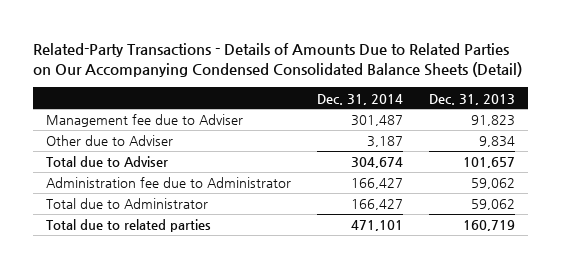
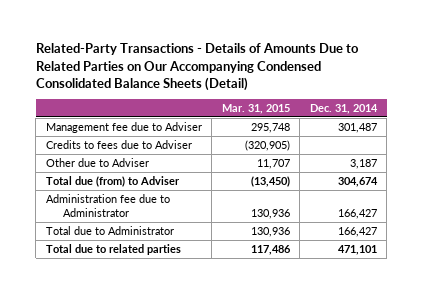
- | Dec. 31, 2014 | Dec. 31, 2013
+ | Mar. 31, 2015 | Dec. 31, 2014
+ Credits to fees due to Adviser | (320,905) |
- Total due to Adviser | 304,674 | 101,657
+ Total due (from) to Adviser | (13,450) | 304,674

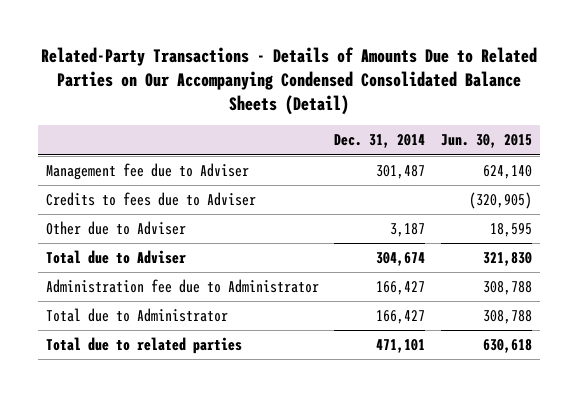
- | Mar. 31, 2015 | Dec. 31, 2014
+ | Dec. 31, 2014 | Jun. 30, 2015
- Total due (from) to Adviser | (13,450) | 304,674
+ Total due to Adviser | 304,674 | 321,830

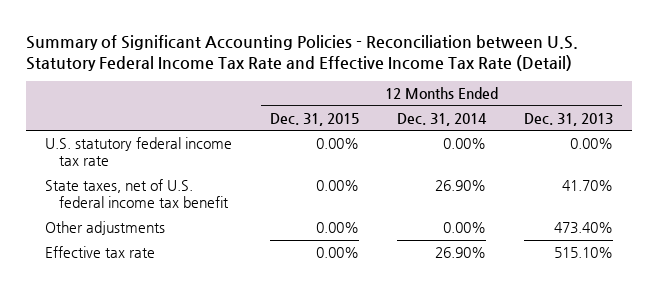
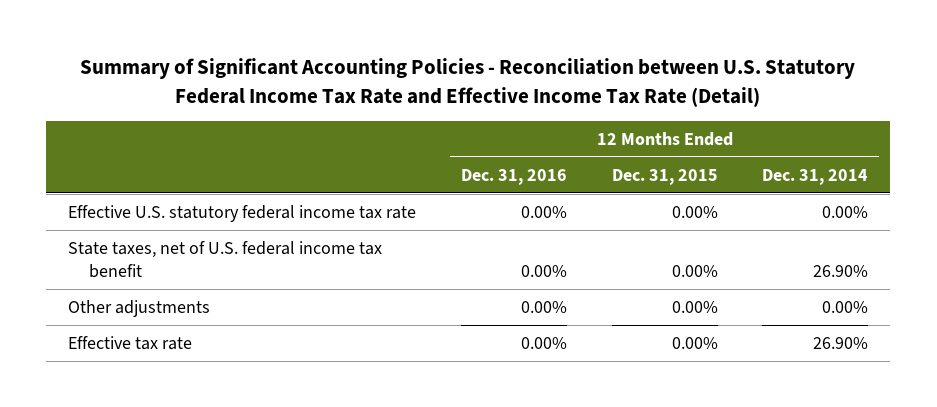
- | 12 Months Ended Dec. 31, 2015 | 12 Months Ended Dec. 31, 2014 | 12 Months Ended Dec. 31, 2013
+ | 12 Months Ended Dec. 31, 2016 | 12 Months Ended Dec. 31, 2015 | 12 Months Ended Dec. 31, 2014
- U.S. statutory federal income tax rate | 0.00% | 0.00% | 0.00%
+ Effective U.S. statutory federal income tax rate | 0.00% | 0.00% | 0.00%

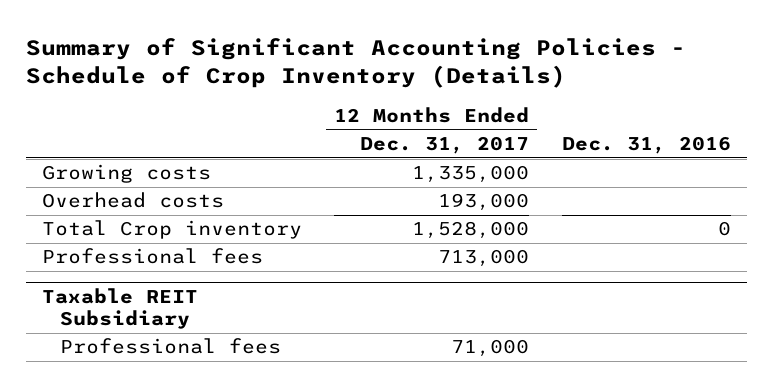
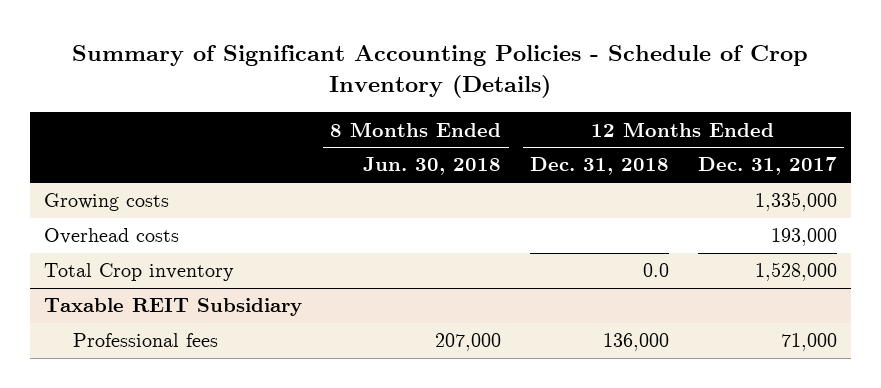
- | 12 Months Ended Dec. 31, 2017 | Dec. 31, 2016
+ | 8 Months Ended Jun. 30, 2018 | 12 Months Ended Dec. 31, 2018 | 12 Months Ended Dec. 31, 2017
- Professional fees | 713,000 |

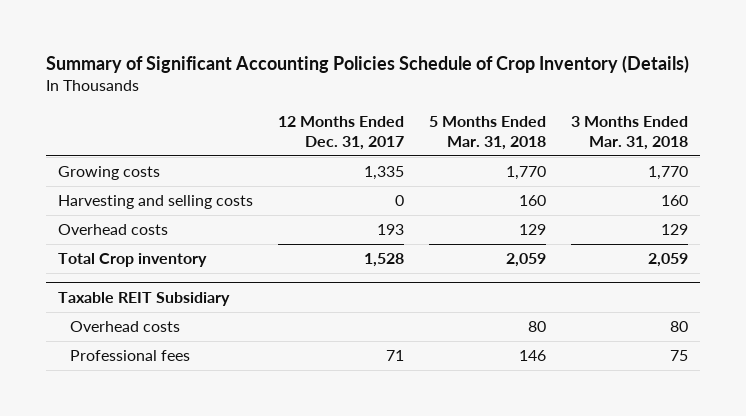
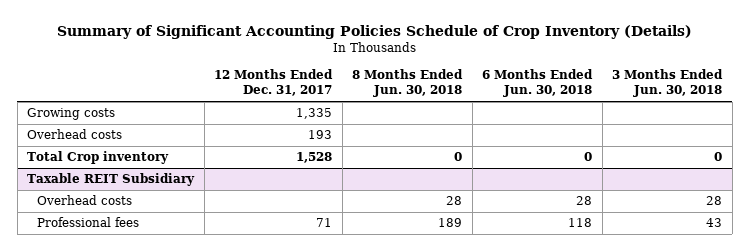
- | 12 Months Ended Dec. 31, 2017 | 5 Months Ended Mar. 31, 2018 | 3 Months Ended Mar. 31, 2018
+ | 12 Months Ended Dec. 31, 2017 | 8 Months Ended Jun. 30, 2018 | 6 Months Ended Jun. 30, 2018 | 3 Months Ended Jun. 30, 2018
- Harvesting and selling costs | 0 | 160 | 160

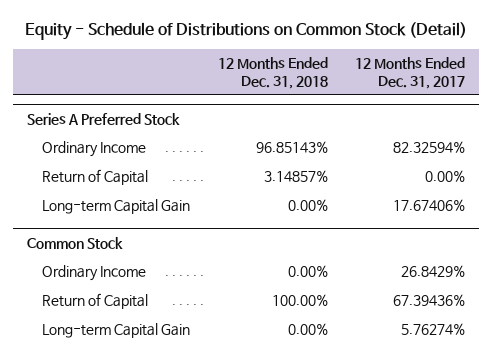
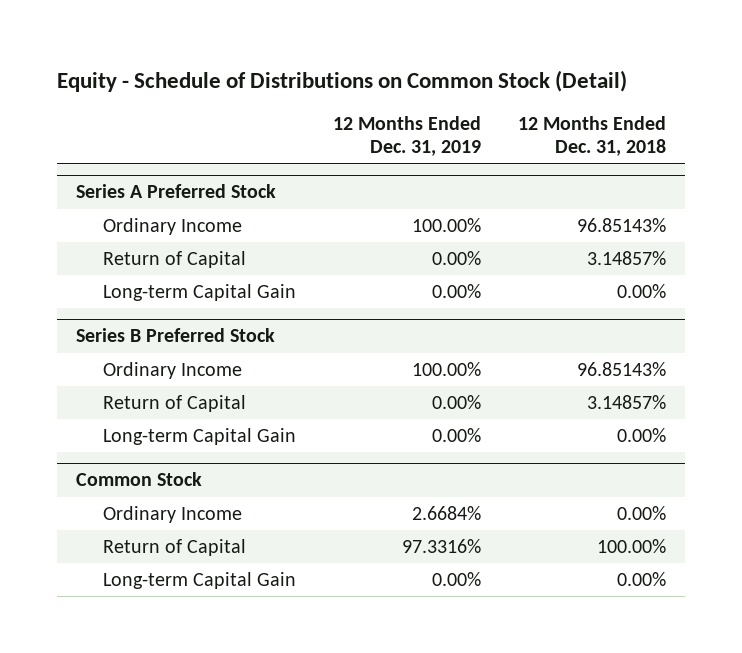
- | 12 Months Ended Dec. 31, 2018 | 12 Months Ended Dec. 31, 2017
+ | 12 Months Ended Dec. 31, 2019 | 12 Months Ended Dec. 31, 2018
+ Series B Preferred Stock
+ Ordinary Income | 100.00% | 96.85143%
+ Return of Capital | 0.00% | 3.14857%
+ Long-term Capital Gain | 0.00% | 0.00%

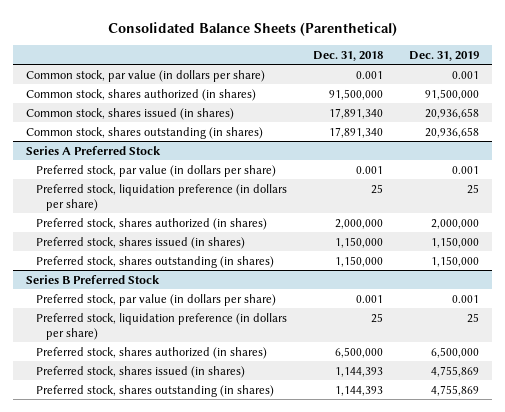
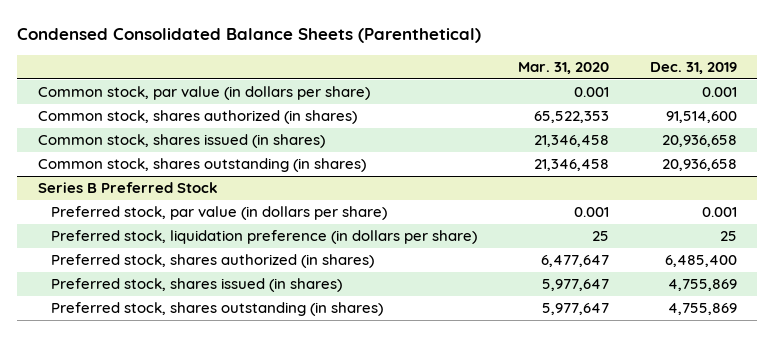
- Consolidated Balance Sheets (Parenthetical)
+ Condensed Consolidated Balance Sheets (Parenthetical)
- | Dec. 31, 2018 | Dec. 31, 2019
+ | Mar. 31, 2020 | Dec. 31, 2019
- Common stock, shares authorized (in shares) | 91,500,000 | 91,500,000
+ Common stock, shares authorized (in shares) | 65,522,353 | 91,514,600
- Series A Preferred Stock
- Preferred stock, par value (in dollars per share) | 0.001 | 0.001
- Preferred stock, liquidation preference (in dollars per share) | 25 | 25
- Preferred stock, shares authorized (in shares) | 2,000,000 | 2,000,000
- Preferred stock, shares issued (in shares) | 1,150,000 | 1,150,000
- Preferred stock, shares outstanding (in shares) | 1,150,000 | 1,150,000
@ Series B Preferred Stock
- Preferred stock, shares authorized (in shares) | 6,500,000 | 6,500,000
+ Preferred stock, shares authorized (in shares) | 6,477,647 | 6,485,400

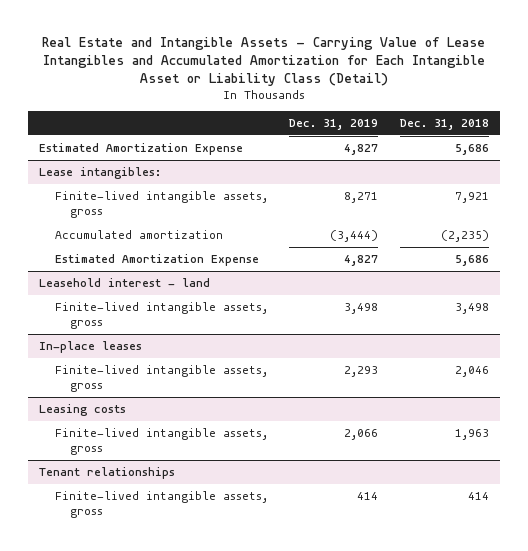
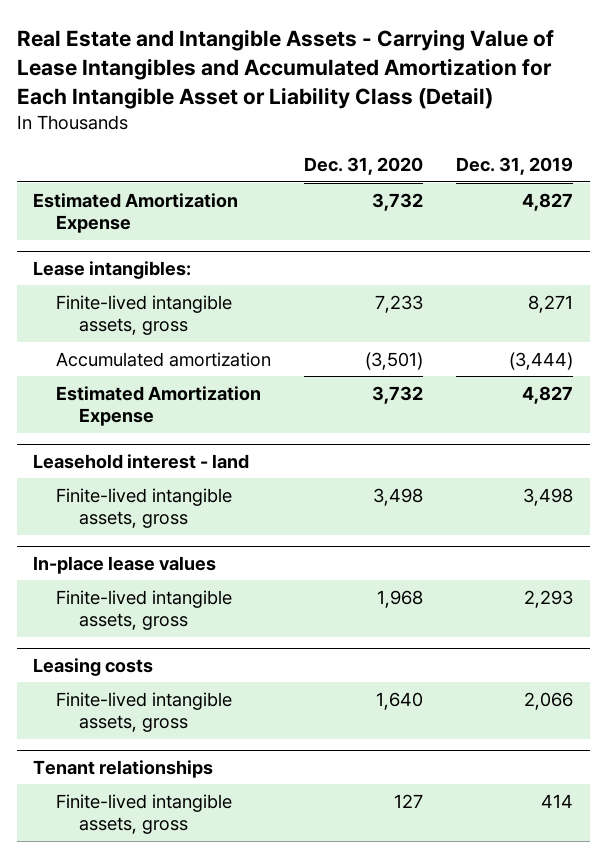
- | Dec. 31, 2019 | Dec. 31, 2018
+ | Dec. 31, 2020 | Dec. 31, 2019
- In-place leases
+ In-place lease values

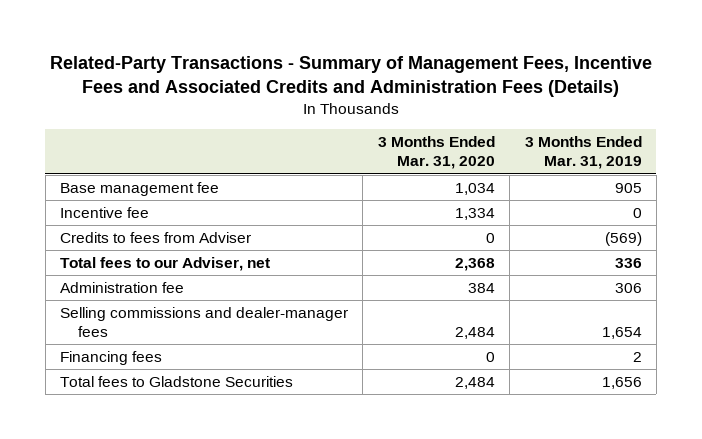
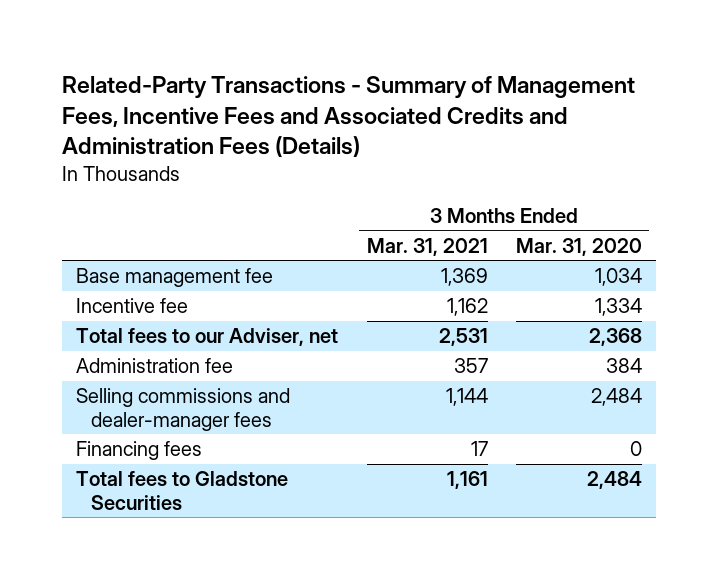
- | 3 Months Ended Mar. 31, 2020 | 3 Months Ended Mar. 31, 2019
+ | 3 Months Ended Mar. 31, 2021 | 3 Months Ended Mar. 31, 2020
- Credits to fees from Adviser | 0 | (569)

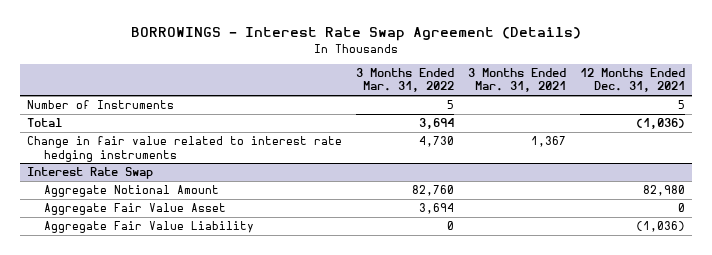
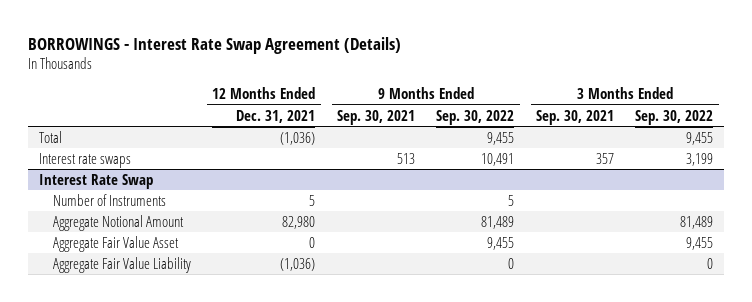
- | 3 Months Ended Mar. 31, 2022 | 3 Months Ended Mar. 31, 2021 | 12 Months Ended Dec. 31, 2021
+ | 12 Months Ended Dec. 31, 2021 | 9 Months Ended Sep. 30, 2021 | 9 Months Ended Sep. 30, 2022 | 3 Months Ended Sep. 30, 2021 | 3 Months Ended Sep. 30, 2022
- Number of Instruments | 5 | | 5
- Change in fair value related to interest rate hedging instruments | 4,730 | 1,367 |
+ Interest rate swaps | | 513 | 10,491 | 357 | 3,199
@ Interest Rate Swap
+ Number of Instruments | 5 | | 5 | |

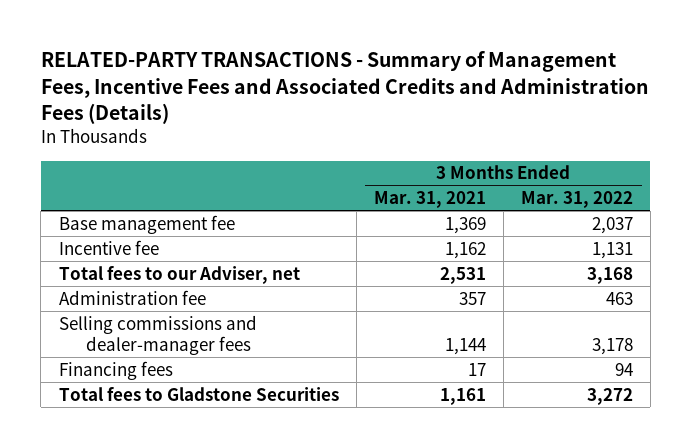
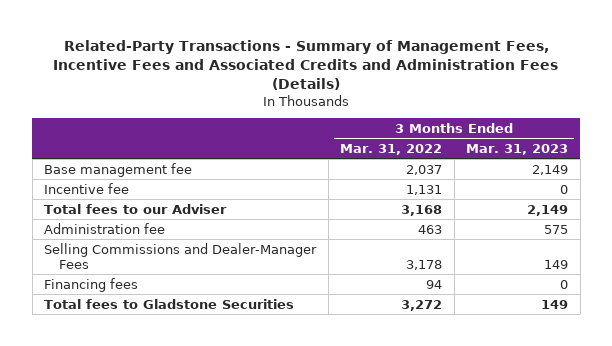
- RELATED-PARTY TRANSACTIONS - Summary of Management Fees, Incentive Fees and Associated Credits and Administration Fees (Details)
+ Related-Party Transactions - Summary of Management Fees, Incentive Fees and Associated Credits and Administration Fees (Details)
- | 3 Months Ended Mar. 31, 2021 | 3 Months Ended Mar. 31, 2022
+ | 3 Months Ended Mar. 31, 2022 | 3 Months Ended Mar. 31, 2023
- Total fees to our Adviser, net | 2,531 | 3,168
+ Total fees to our Adviser | 3,168 | 2,149
- Selling commissions and dealer-manager fees | 1,144 | 3,178
+ Selling Commissions and Dealer-Manager Fees | 3,178 | 149

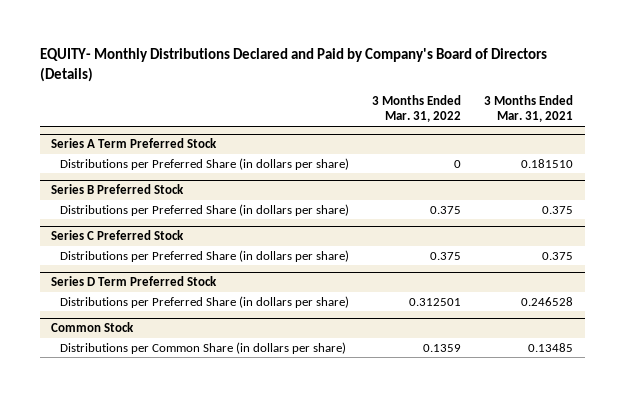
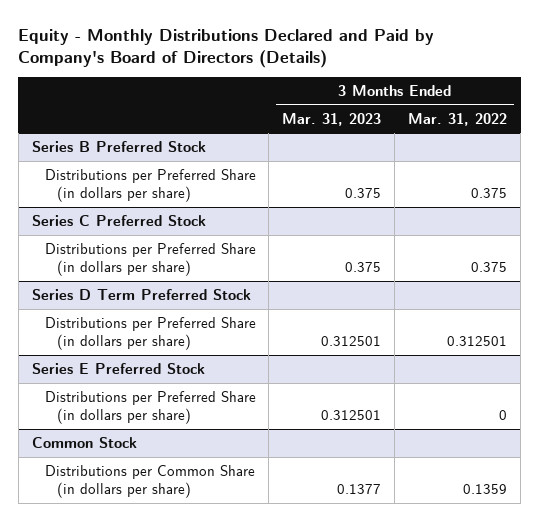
- EQUITY- Monthly Distributions Declared and Paid by Company's Board of Directors (Details)
+ Equity - Monthly Distributions Declared and Paid by Company's Board of Directors (Details)
- | 3 Months Ended Mar. 31, 2022 | 3 Months Ended Mar. 31, 2021
+ | 3 Months Ended Mar. 31, 2023 | 3 Months Ended Mar. 31, 2022
- Series A Term Preferred Stock
- Distributions per Preferred Share (in dollars per share) | 0 | 0.181510
+ Series E Preferred Stock
+ Distributions per Preferred Share (in dollars per share) | 0.312501 | 0

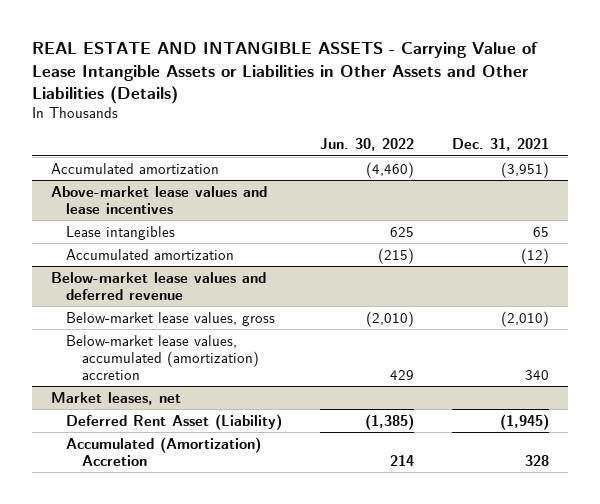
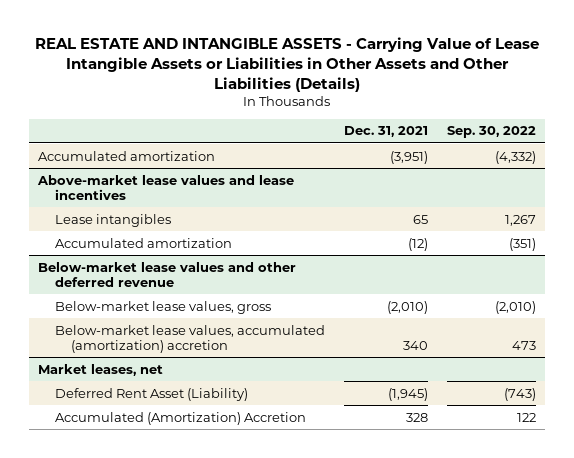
- | Jun. 30, 2022 | Dec. 31, 2021
+ | Dec. 31, 2021 | Sep. 30, 2022
- Below-market lease values and deferred revenue
+ Below-market lease values and other deferred revenue

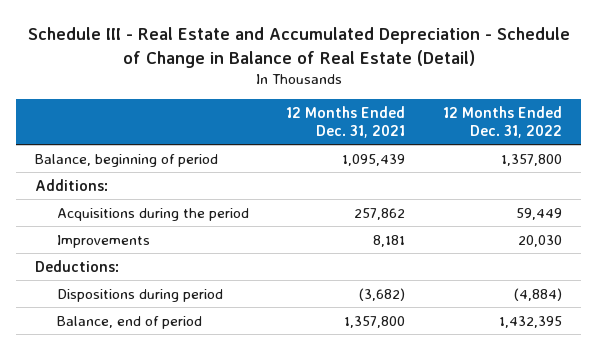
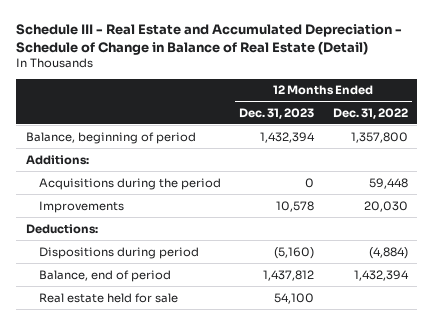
- | 12 Months Ended Dec. 31, 2021 | 12 Months Ended Dec. 31, 2022
+ | 12 Months Ended Dec. 31, 2023 | 12 Months Ended Dec. 31, 2022
- Acquisitions during the period | 257,862 | 59,449
+ Acquisitions during the period | 0 | 59,448
- Balance, end of period | 1,357,800 | 1,432,395
+ Balance, end of period | 1,437,812 | 1,432,394
+ Real estate held for sale | 54,100 |

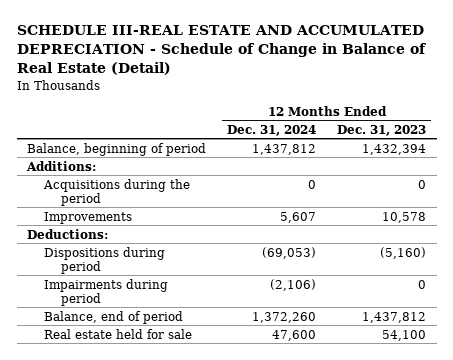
- Schedule III - Real Estate and Accumulated Depreciation - Schedule of Change in Balance of Real Estate (Detail)
+ SCHEDULE III-REAL ESTATE AND ACCUMULATED DEPRECIATION - Schedule of Change in Balance of Real Estate (Detail)
- | 12 Months Ended Dec. 31, 2023 | 12 Months Ended Dec. 31, 2022
+ | 12 Months Ended Dec. 31, 2024 | 12 Months Ended Dec. 31, 2023
+ Impairments during period | (2,106) | 0

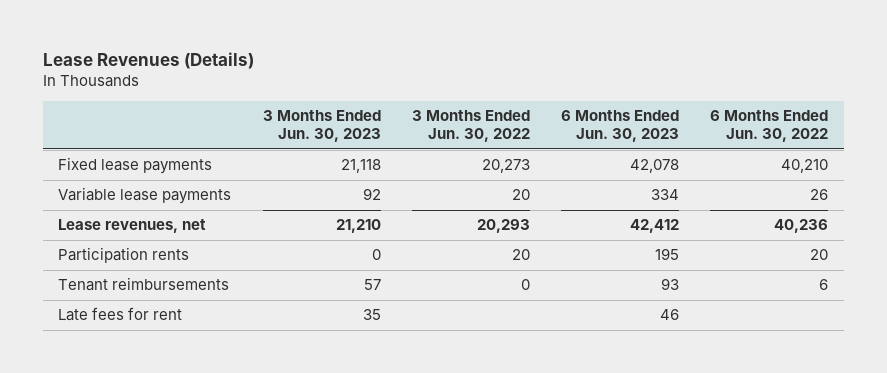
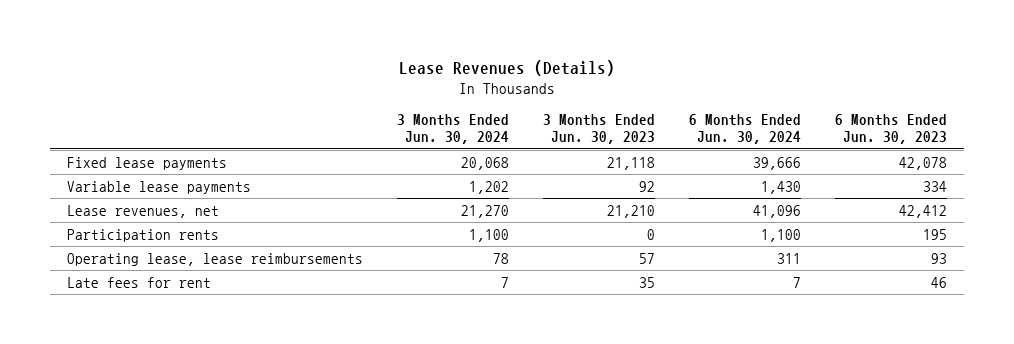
- | 3 Months Ended Jun. 30, 2023 | 3 Months Ended Jun. 30, 2022 | 6 Months Ended Jun. 30, 2023 | 6 Months Ended Jun. 30, 2022
+ | 3 Months Ended Jun. 30, 2024 | 3 Months Ended Jun. 30, 2023 | 6 Months Ended Jun. 30, 2024 | 6 Months Ended Jun. 30, 2023
- Tenant reimbursements | 57 | 0 | 93 | 6
+ Operating lease, lease reimbursements | 78 | 57 | 311 | 93

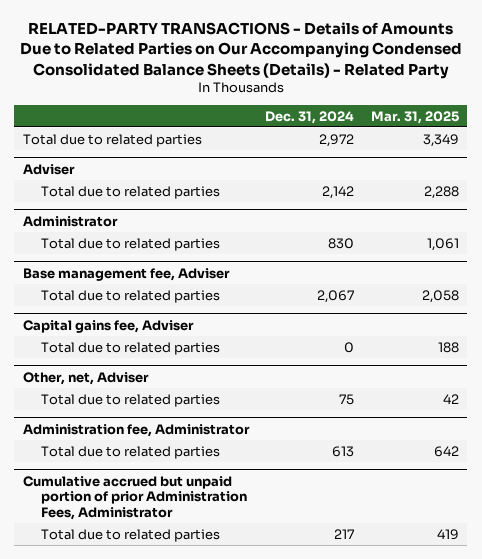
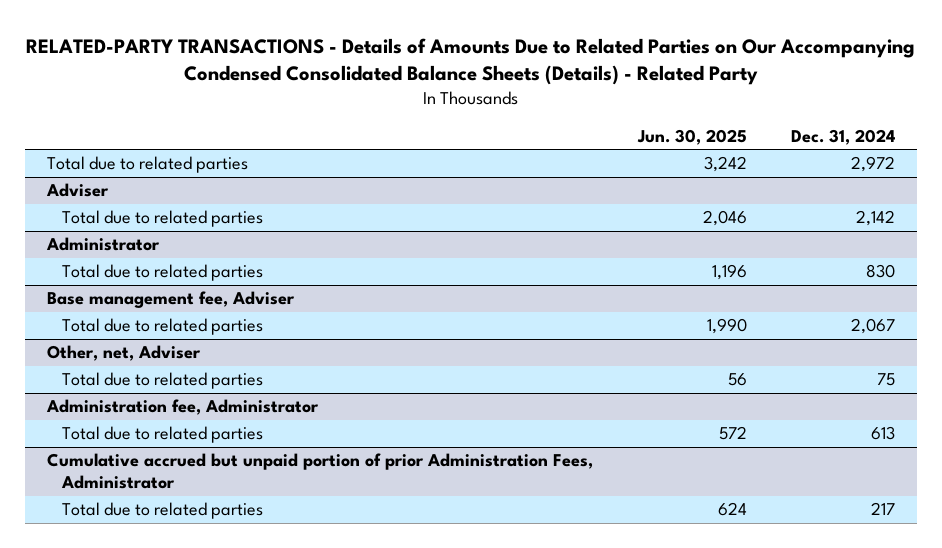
- | Dec. 31, 2024 | Mar. 31, 2025
+ | Jun. 30, 2025 | Dec. 31, 2024
- Capital gains fee, Adviser
- Total due to related parties | 0 | 188

